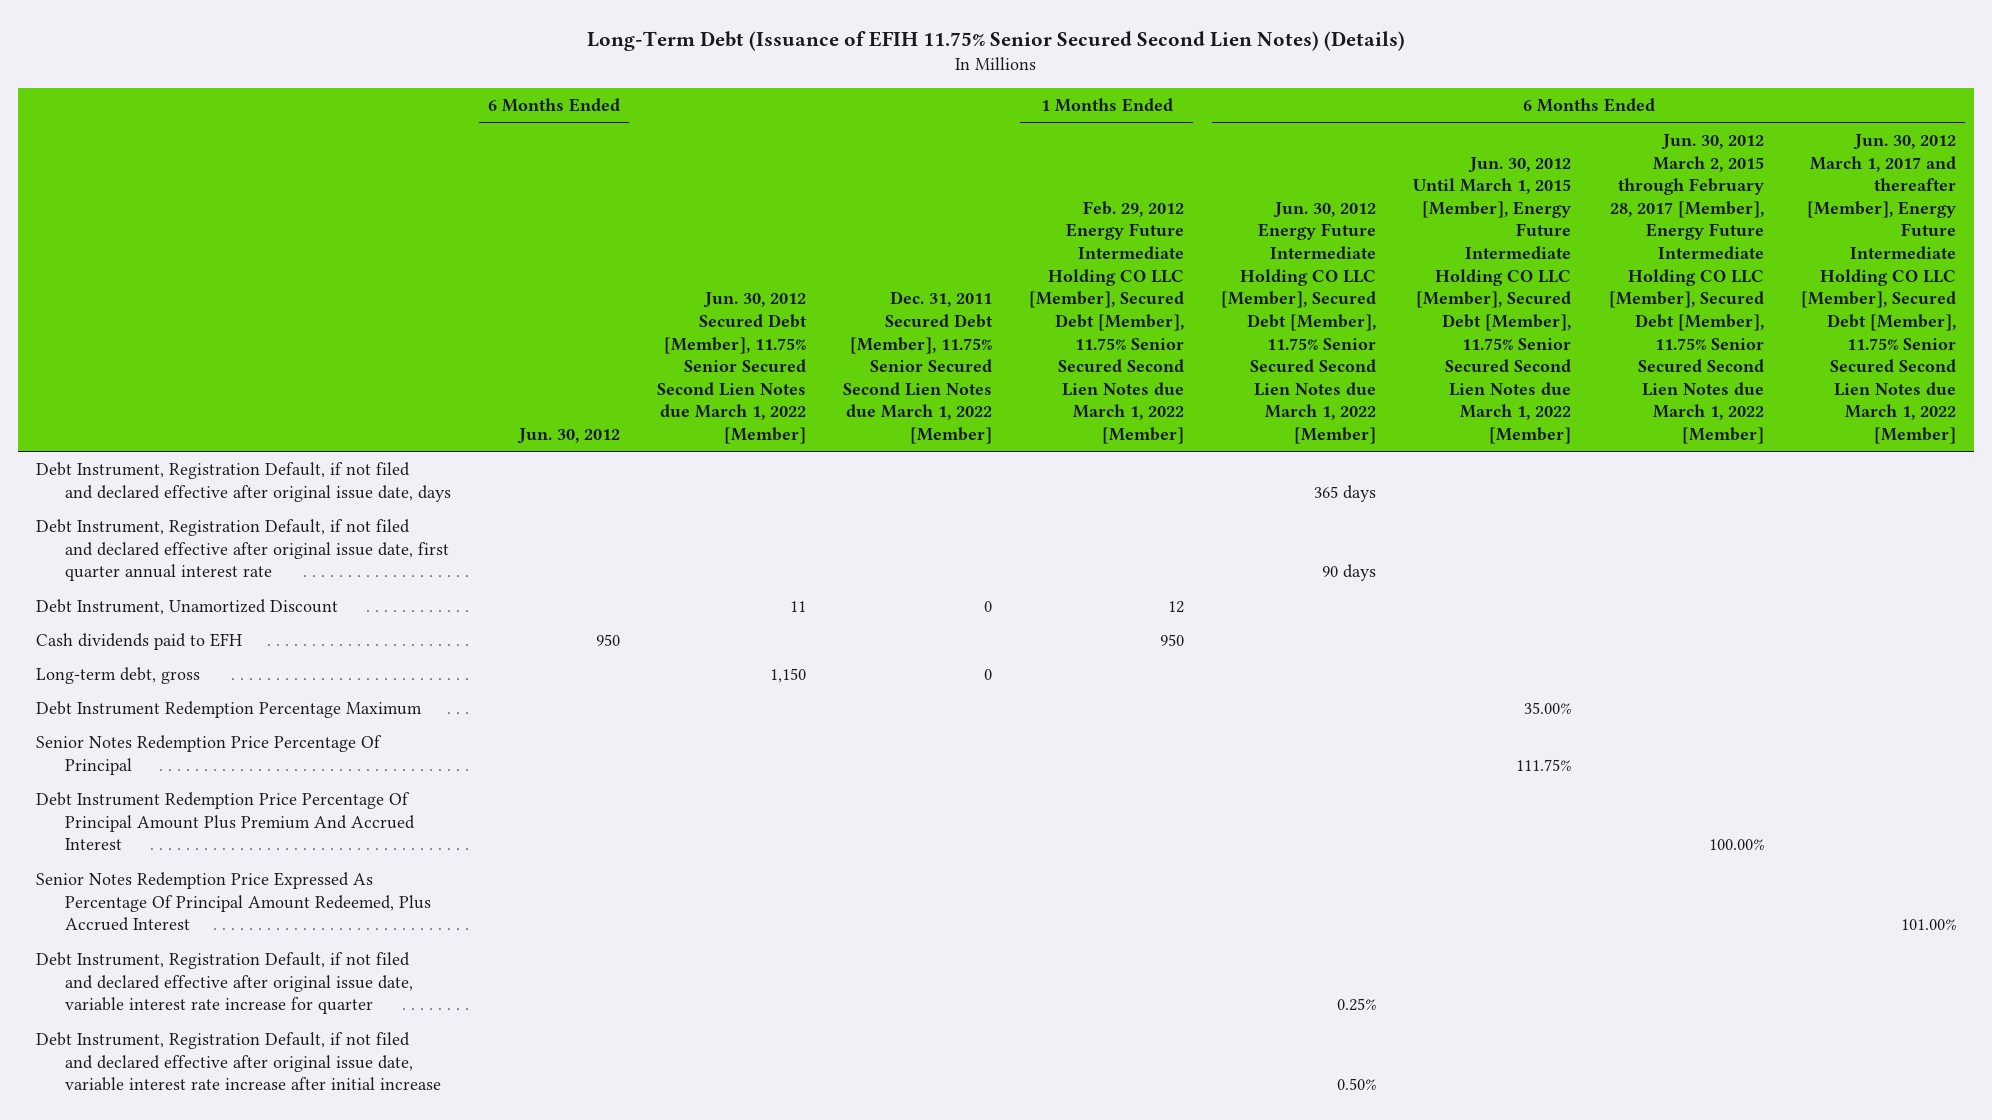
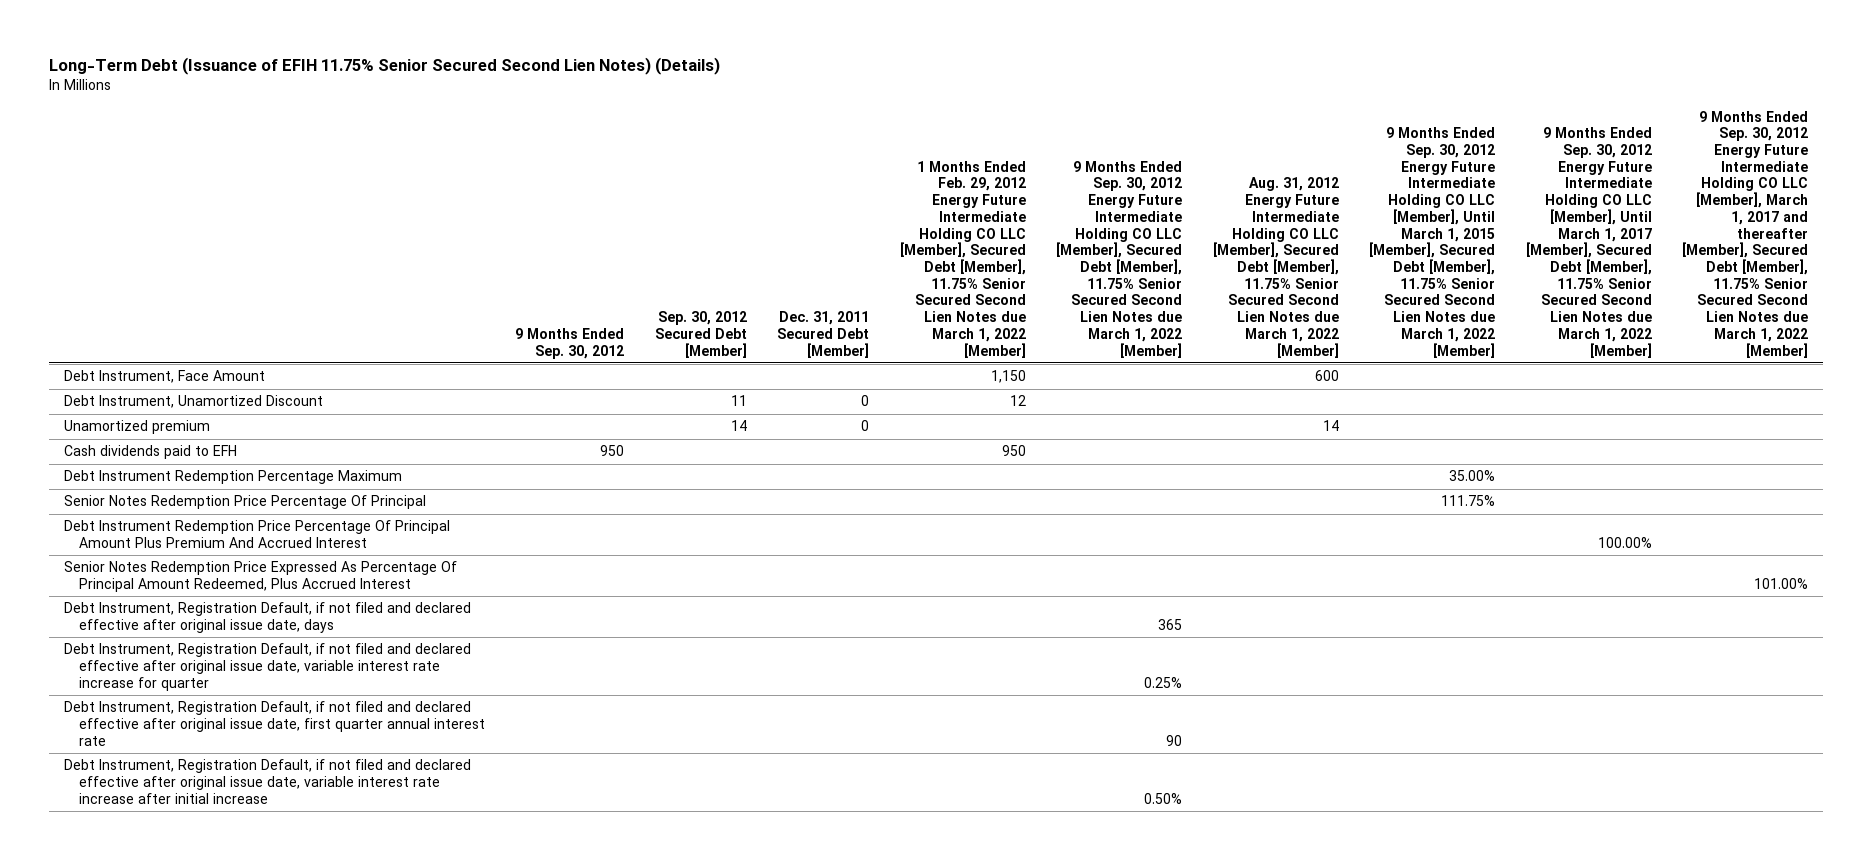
- | 6 Months Ended Jun. 30, 2012 | Jun. 30, 2012 Secured Debt [Member], 11.75% Senior Secured Second Lien Notes due March 1, 2022 [Member] | Dec. 31, 2011 Secured Debt [Member], 11.75% Senior Secured Second Lien Notes due March 1, 2022 [Member] | 1 Months Ended Feb. 29, 2012 Energy Future Intermediate Holding CO LLC [Member], Secured Debt [Member], 11.75% Senior Secured Second Lien Notes due March 1, 2022 [Member] | 6 Months Ended Jun. 30, 2012 Energy Future Intermediate Holding CO LLC [Member], Secured Debt [Member], 11.75% Senior Secured Second Lien Notes due March 1, 2022 [Member] | 6 Months Ended Jun. 30, 2012 Until March 1, 2015 [Member], Energy Future Intermediate Holding CO LLC [Member], Secured Debt [Member], 11.75% Senior Secured Second Lien Notes due March 1, 2022 [Member] | 6 Months Ended Jun. 30, 2012 March 2, 2015 through February 28, 2017 [Member], Energy Future Intermediate Holding CO LLC [Member], Secured Debt [Member], 11.75% Senior Secured Second Lien Notes due March 1, 2022 [Member] | 6 Months Ended Jun. 30, 2012 March 1, 2017 and thereafter [Member], Energy Future Intermediate Holding CO LLC [Member], Secured Debt [Member], 11.75% Senior Secured Second Lien Notes due March 1, 2022 [Member]
+ | 9 Months Ended Sep. 30, 2012 | Sep. 30, 2012 Secured Debt [Member] | Dec. 31, 2011 Secured Debt [Member] | 1 Months Ended Feb. 29, 2012 Energy Future Intermediate Holding CO LLC [Member], Secured Debt [Member], 11.75% Senior Secured Second Lien Notes due March 1, 2022 [Member] | 9 Months Ended Sep. 30, 2012 Energy Future Intermediate Holding CO LLC [Member], Secured Debt [Member], 11.75% Senior Secured Second Lien Notes due March 1, 2022 [Member] | Aug. 31, 2012 Energy Future Intermediate Holding CO LLC [Member], Secured Debt [Member], 11.75% Senior Secured Second Lien Notes due March 1, 2022 [Member] | 9 Months Ended Sep. 30, 2012 Energy Future Intermediate Holding CO LLC [Member], Until March 1, 2015 [Member], Secured Debt [Member], 11.75% Senior Secured Second Lien Notes due March 1, 2022 [Member] | 9 Months Ended Sep. 30, 2012 Energy Future Intermediate Holding CO LLC [Member], Until March 1, 2017 [Member], Secured Debt [Member], 11.75% Senior Secured Second Lien Notes due March 1, 2022 [Member] | 9 Months Ended Sep. 30, 2012 Energy Future Intermediate Holding CO LLC [Member], March 1, 2017 and thereafter [Member], Secured Debt [Member], 11.75% Senior Secured Second Lien Notes due March 1, 2022 [Member]
+ Debt Instrument, Face Amount | | | | 1,150 | | 600 | | |
+ Unamortized premium | | 14 | 0 | | | 14 | | |
- Long-term debt, gross | | 1,150 | 0 | | | | |
moved down: Debt Instrument, Registration Default, if not filed and declared effective after original issue date, days | | | | | 365 | | | |
moved down: Debt Instrument, Registration Default, if not filed and declared effective after original issue date, first quarter annual interest rate | | | | | 90 | | | |

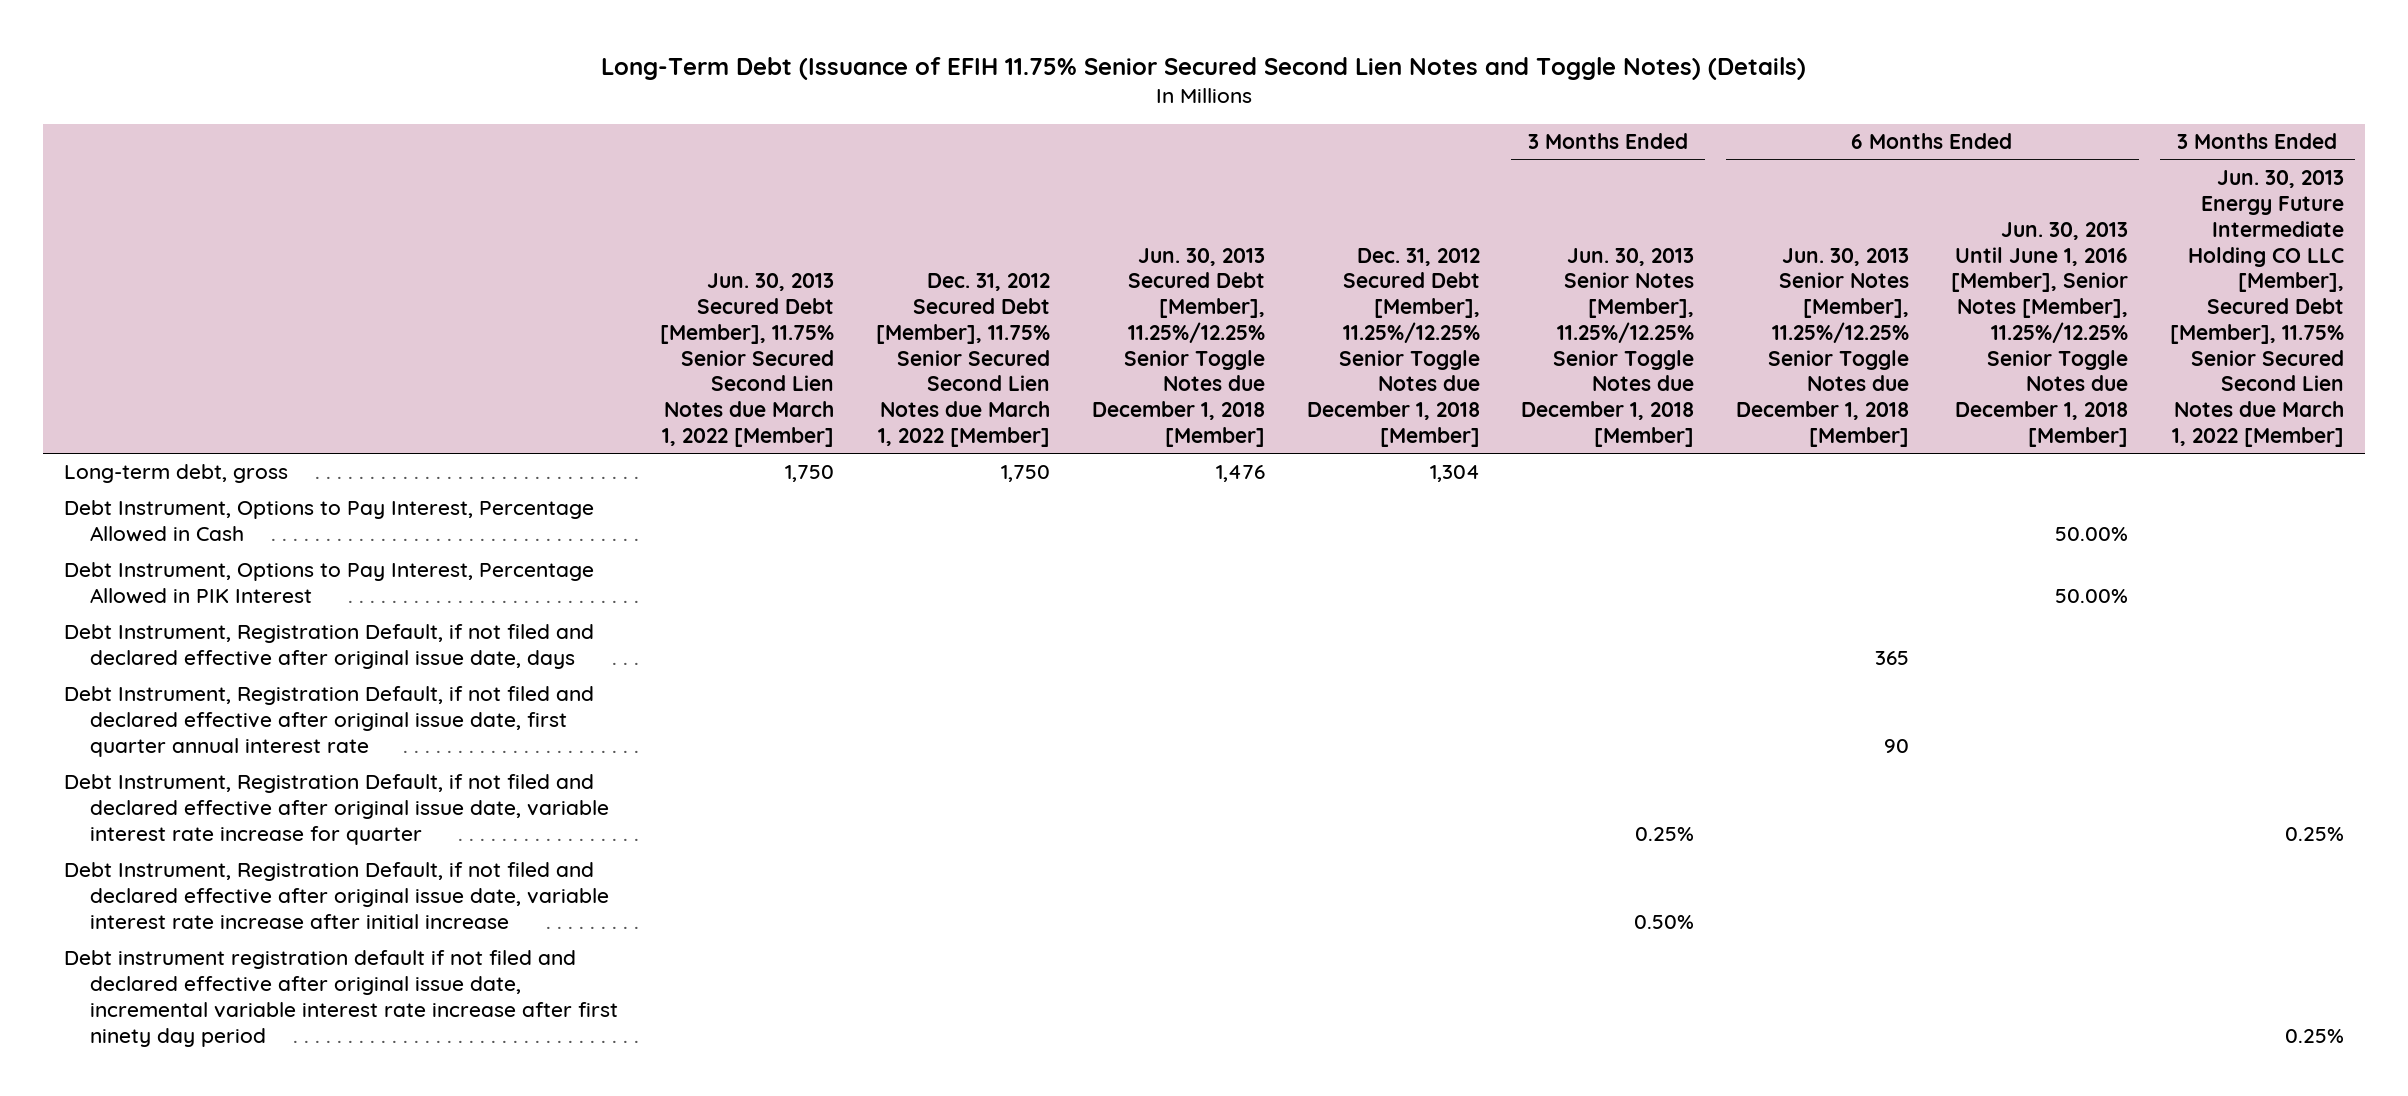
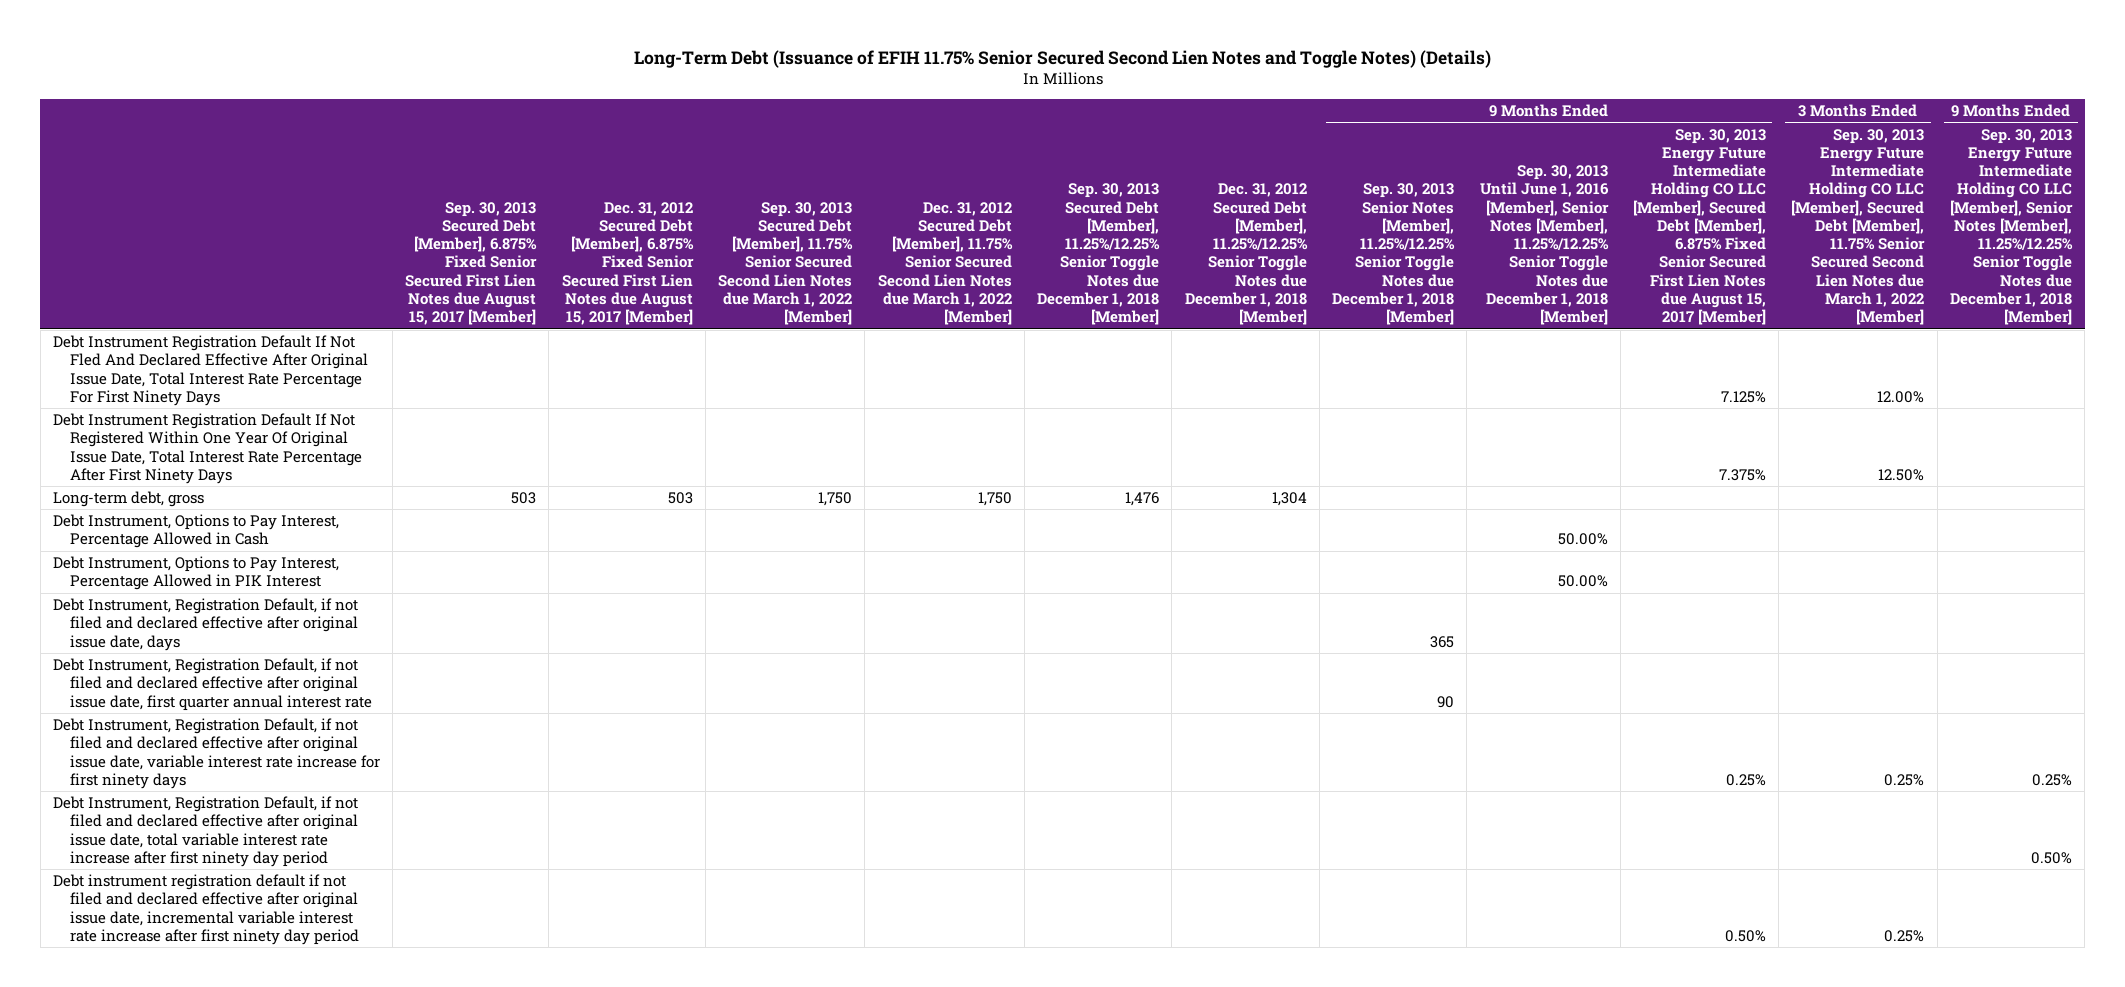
- | Jun. 30, 2013 Secured Debt [Member], 11.75% Senior Secured Second Lien Notes due March 1, 2022 [Member] | Dec. 31, 2012 Secured Debt [Member], 11.75% Senior Secured Second Lien Notes due March 1, 2022 [Member] | Jun. 30, 2013 Secured Debt [Member], 11.25%/12.25% Senior Toggle Notes due December 1, 2018 [Member] | Dec. 31, 2012 Secured Debt [Member], 11.25%/12.25% Senior Toggle Notes due December 1, 2018 [Member] | 3 Months Ended Jun. 30, 2013 Senior Notes [Member], 11.25%/12.25% Senior Toggle Notes due December 1, 2018 [Member] | 6 Months Ended Jun. 30, 2013 Senior Notes [Member], 11.25%/12.25% Senior Toggle Notes due December 1, 2018 [Member] | 6 Months Ended Jun. 30, 2013 Until June 1, 2016 [Member], Senior Notes [Member], 11.25%/12.25% Senior Toggle Notes due December 1, 2018 [Member] | 3 Months Ended Jun. 30, 2013 Energy Future Intermediate Holding CO LLC [Member], Secured Debt [Member], 11.75% Senior Secured Second Lien Notes due March 1, 2022 [Member]
+ | Sep. 30, 2013 Secured Debt [Member], 6.875% Fixed Senior Secured First Lien Notes due August 15, 2017 [Member] | Dec. 31, 2012 Secured Debt [Member], 6.875% Fixed Senior Secured First Lien Notes due August 15, 2017 [Member] | Sep. 30, 2013 Secured Debt [Member], 11.75% Senior Secured Second Lien Notes due March 1, 2022 [Member] | Dec. 31, 2012 Secured Debt [Member], 11.75% Senior Secured Second Lien Notes due March 1, 2022 [Member] | Sep. 30, 2013 Secured Debt [Member], 11.25%/12.25% Senior Toggle Notes due December 1, 2018 [Member] | Dec. 31, 2012 Secured Debt [Member], 11.25%/12.25% Senior Toggle Notes due December 1, 2018 [Member] | 9 Months Ended Sep. 30, 2013 Senior Notes [Member], 11.25%/12.25% Senior Toggle Notes due December 1, 2018 [Member] | 9 Months Ended Sep. 30, 2013 Until June 1, 2016 [Member], Senior Notes [Member], 11.25%/12.25% Senior Toggle Notes due December 1, 2018 [Member] | 9 Months Ended Sep. 30, 2013 Energy Future Intermediate Holding CO LLC [Member], Secured Debt [Member], 6.875% Fixed Senior Secured First Lien Notes due August 15, 2017 [Member] | 3 Months Ended Sep. 30, 2013 Energy Future Intermediate Holding CO LLC [Member], Secured Debt [Member], 11.75% Senior Secured Second Lien Notes due March 1, 2022 [Member] | 9 Months Ended Sep. 30, 2013 Energy Future Intermediate Holding CO LLC [Member], Senior Notes [Member], 11.25%/12.25% Senior Toggle Notes due December 1, 2018 [Member]
+ Debt Instrument Registration Default If Not Fled And Declared Effective After Original Issue Date, Total Interest Rate Percentage For First Ninety Days | | | | | | | | | 7.125% | 12.00% |
+ Debt Instrument Registration Default If Not Registered Within One Year Of Original Issue Date, Total Interest Rate Percentage After First Ninety Days | | | | | | | | | 7.375% | 12.50% |
- Debt Instrument, Registration Default, if not filed and declared effective after original issue date, variable interest rate increase for quarter | | | | | 0.25% | | | 0.25%
- Debt Instrument, Registration Default, if not filed and declared effective after original issue date, variable interest rate increase after initial increase | | | | | 0.50% | | |
+ Debt Instrument, Registration Default, if not filed and declared effective after original issue date, variable interest rate increase for first ninety days | | | | | | | | | 0.25% | 0.25% | 0.25%
+ Debt Instrument, Registration Default, if not filed and declared effective after original issue date, total variable interest rate increase after first ninety day period | | | | | | | | | | | 0.50%

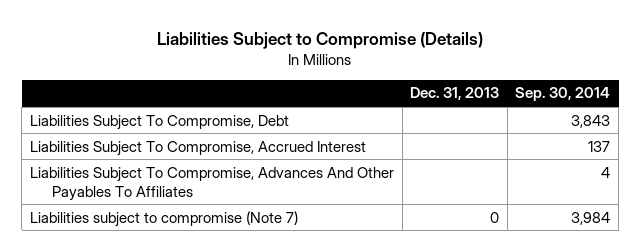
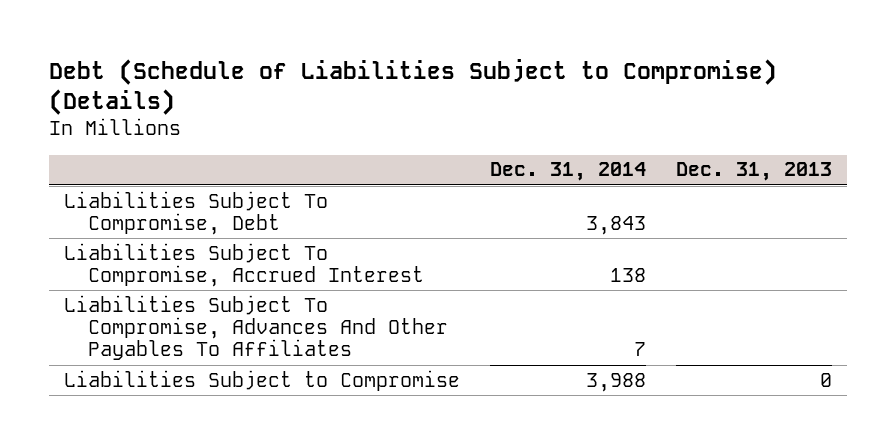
- Liabilities Subject to Compromise (Details)
+ Debt (Schedule of Liabilities Subject to Compromise) (Details)
- | Dec. 31, 2013 | Sep. 30, 2014
+ | Dec. 31, 2014 | Dec. 31, 2013
- Liabilities subject to compromise (Note 7) | 0 | 3,984
+ Liabilities Subject to Compromise | 3,988 | 0

